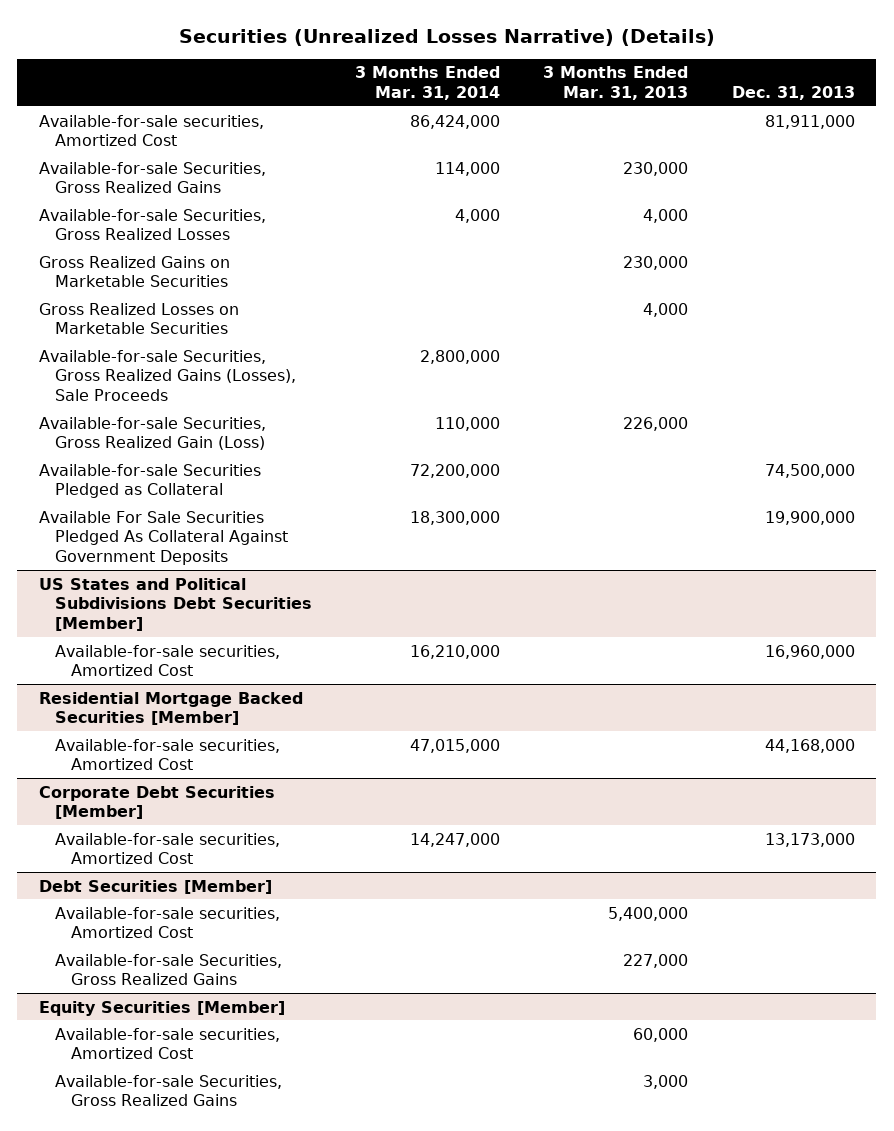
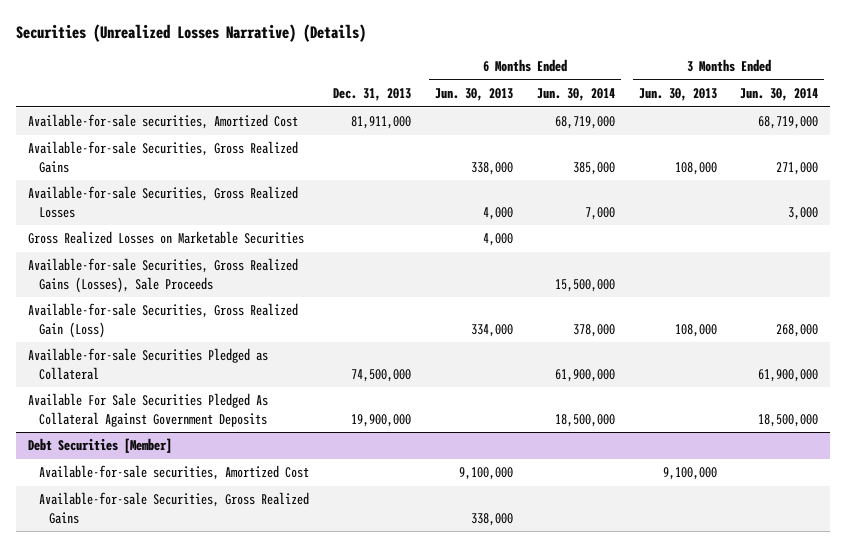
- | 3 Months Ended Mar. 31, 2014 | 3 Months Ended Mar. 31, 2013 | Dec. 31, 2013
+ | Dec. 31, 2013 | 6 Months Ended Jun. 30, 2013 | 6 Months Ended Jun. 30, 2014 | 3 Months Ended Jun. 30, 2013 | 3 Months Ended Jun. 30, 2014
- Gross Realized Gains on Marketable Securities | | 230,000 |
- US States and Political Subdivisions Debt Securities [Member]
- Available-for-sale securities, Amortized Cost | 16,210,000 | | 16,960,000
- Residential Mortgage Backed Securities [Member]
- Available-for-sale securities, Amortized Cost | 47,015,000 | | 44,168,000
- Corporate Debt Securities [Member]
- Available-for-sale securities, Amortized Cost | 14,247,000 | | 13,173,000
- Equity Securities [Member]
- Available-for-sale securities, Amortized Cost | | 60,000 |
- Available-for-sale Securities, Gross Realized Gains | | 3,000 |

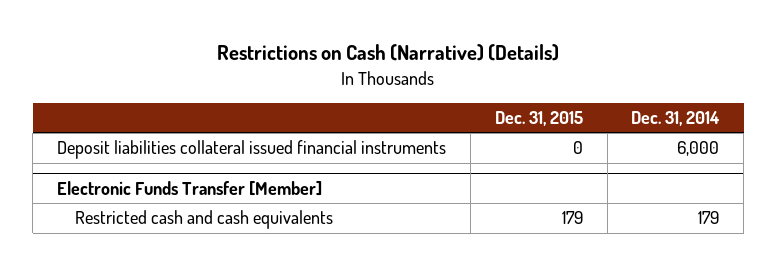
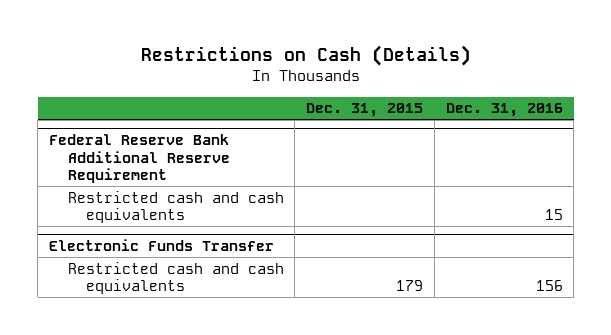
- Restrictions on Cash (Narrative) (Details)
+ Restrictions on Cash (Details)
- | Dec. 31, 2015 | Dec. 31, 2014
+ | Dec. 31, 2015 | Dec. 31, 2016
- Deposit liabilities collateral issued financial instruments | 0 | 6,000
- Electronic Funds Transfer [Member]
+ Federal Reserve Bank Additional Reserve Requirement
+ Restricted cash and cash equivalents | | 15
+ Electronic Funds Transfer

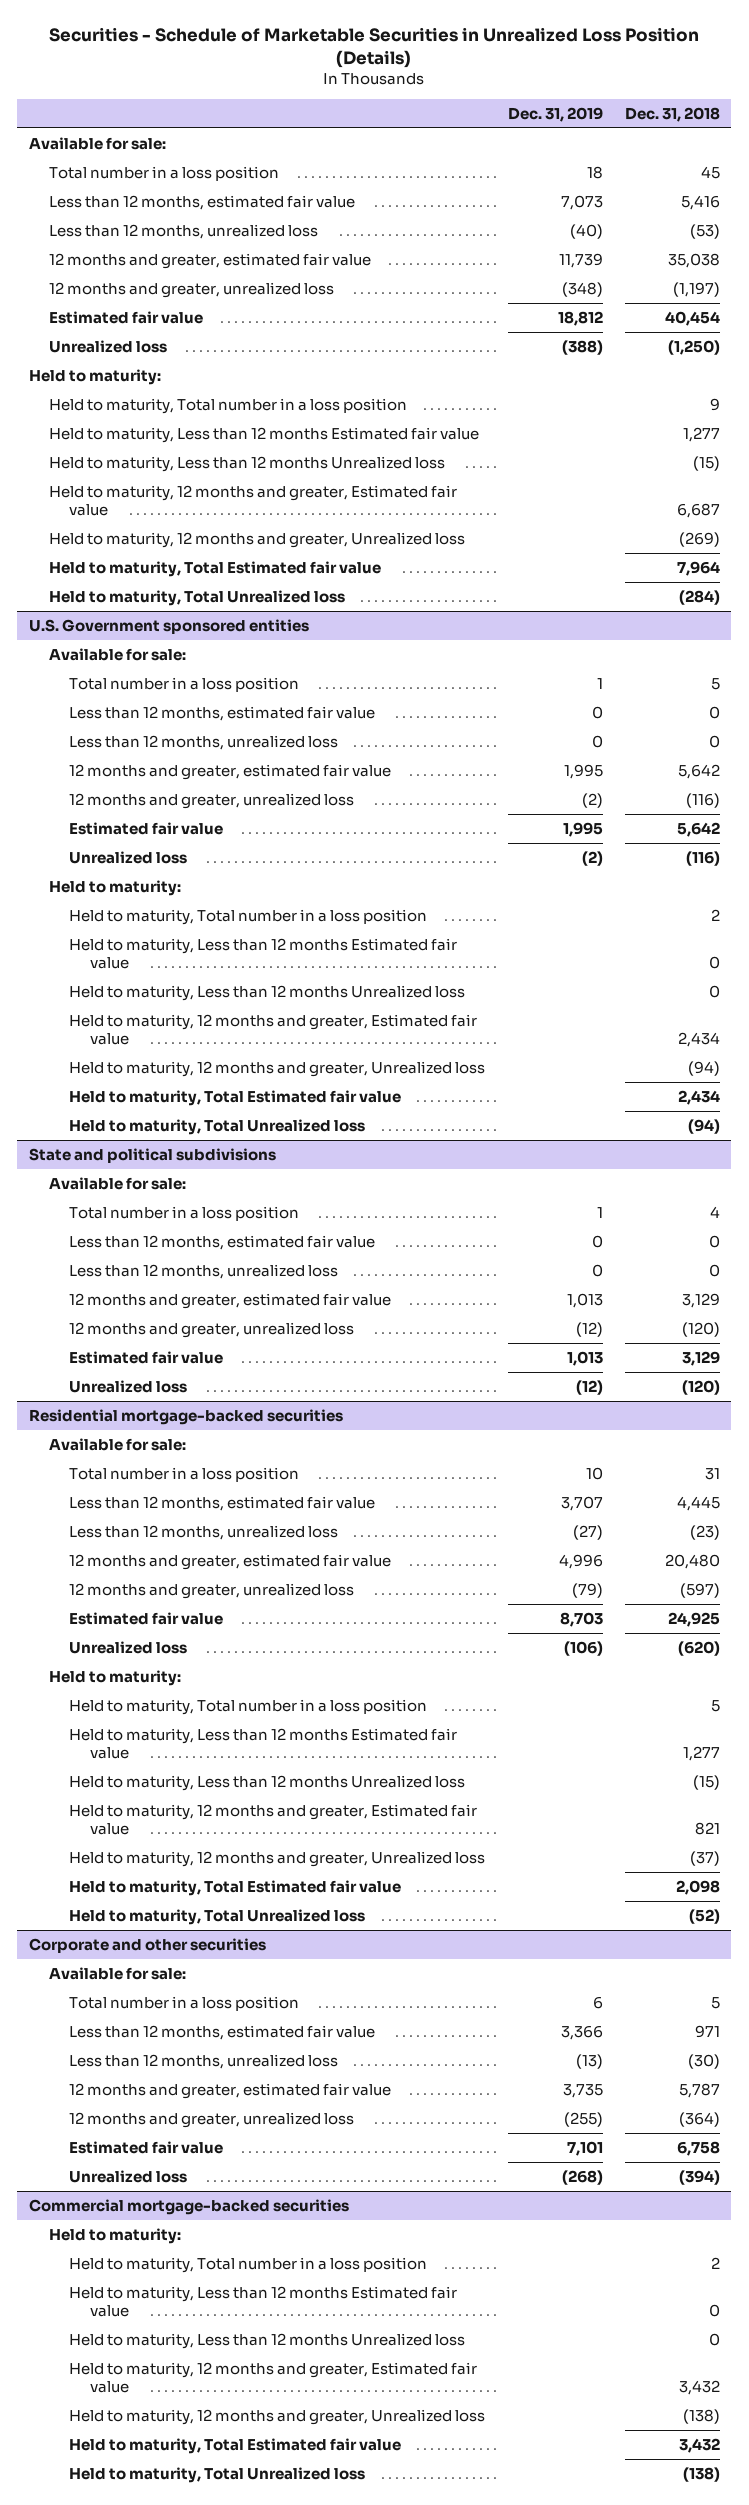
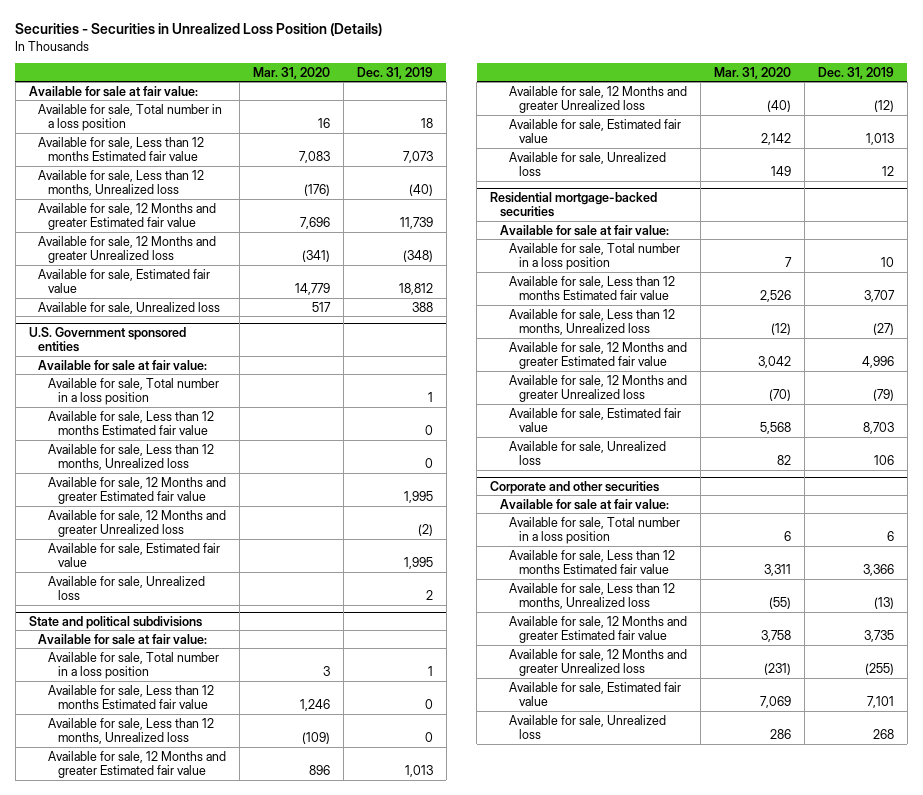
- Securities - Schedule of Marketable Securities in Unrealized Loss Position (Details)
+ Securities - Securities in Unrealized Loss Position (Details)
- | Dec. 31, 2019 | Dec. 31, 2018
+ | Mar. 31, 2020 | Dec. 31, 2019
- Available for sale:
- Total number in a loss position | 18 | 45
- Less than 12 months, estimated fair value | 7,073 | 5,416
- Less than 12 months, unrealized loss | (40) | (53)
- 12 months and greater, estimated fair value | 11,739 | 35,038
- 12 months and greater, unrealized loss | (348) | (1,197)
- Estimated fair value | 18,812 | 40,454
- Unrealized loss | (388) | (1,250)
- Held to maturity:
- Held to maturity, Total number in a loss position | | 9
- Held to maturity, Less than 12 months Estimated fair value | | 1,277
- Held to maturity, Less than 12 months Unrealized loss | | (15)
- Held to maturity, 12 months and greater, Estimated fair value | | 6,687
- Held to maturity, 12 months and greater, Unrealized loss | | (269)
- Held to maturity, Total Estimated fair value | | 7,964
- Held to maturity, Total Unrealized loss | | (284)
+ Available for sale at fair value:
+ Available for sale, Total number in a loss position | 16 | 18
+ Available for sale, Less than 12 months Estimated fair value | 7,083 | 7,073
+ Available for sale, Less than 12 months, Unrealized loss | (176) | (40)
+ Available for sale, 12 Months and greater Estimated fair value | 7,696 | 11,739
+ Available for sale, 12 Months and greater Unrealized loss | (341) | (348)
+ Available for sale, Estimated fair value | 14,779 | 18,812
+ Available for sale, Unrealized loss | 517 | 388
@ U.S. Government sponsored entities
- Available for sale:
- Total number in a loss position | 1 | 5
- Less than 12 months, estimated fair value | 0 | 0
- Less than 12 months, unrealized loss | 0 | 0
- 12 months and greater, estimated fair value | 1,995 | 5,642
- 12 months and greater, unrealized loss | (2) | (116)
- Estimated fair value | 1,995 | 5,642
- Unrealized loss | (2) | (116)
- Held to maturity:
- Held to maturity, Total number in a loss position | | 2
- Held to maturity, Less than 12 months Estimated fair value | | 0
- Held to maturity, Less than 12 months Unrealized loss | | 0
- Held to maturity, 12 months and greater, Estimated fair value | | 2,434
- Held to maturity, 12 months and greater, Unrealized loss | | (94)
- Held to maturity, Total Estimated fair value | | 2,434
- Held to maturity, Total Unrealized loss | | (94)
+ Available for sale at fair value:
+ Available for sale, Total number in a loss position | | 1
+ Available for sale, Less than 12 months Estimated fair value | | 0
+ Available for sale, Less than 12 months, Unrealized loss | | 0
+ Available for sale, 12 Months and greater Estimated fair value | | 1,995
+ Available for sale, 12 Months and greater Unrealized loss | | (2)
+ Available for sale, Estimated fair value | | 1,995
+ Available for sale, Unrealized loss | | 2
@ State and political subdivisions
- Available for sale:
- Total number in a loss position | 1 | 4
- Less than 12 months, estimated fair value | 0 | 0
- Less than 12 months, unrealized loss | 0 | 0
- 12 months and greater, estimated fair value | 1,013 | 3,129
- 12 months and greater, unrealized loss | (12) | (120)
- Estimated fair value | 1,013 | 3,129
- Unrealized loss | (12) | (120)
+ Available for sale at fair value:
+ Available for sale, Total number in a loss position | 3 | 1
+ Available for sale, Less than 12 months Estimated fair value | 1,246 | 0
+ Available for sale, Less than 12 months, Unrealized loss | (109) | 0
+ Available for sale, 12 Months and greater Estimated fair value | 896 | 1,013
+ Available for sale, 12 Months and greater Unrealized loss | (40) | (12)
+ Available for sale, Estimated fair value | 2,142 | 1,013
+ Available for sale, Unrealized loss | 149 | 12
@ Residential mortgage-backed securities
- Available for sale:
- Total number in a loss position | 10 | 31
- Less than 12 months, estimated fair value | 3,707 | 4,445
- Less than 12 months, unrealized loss | (27) | (23)
- 12 months and greater, estimated fair value | 4,996 | 20,480
- 12 months and greater, unrealized loss | (79) | (597)
- Estimated fair value | 8,703 | 24,925
- Unrealized loss | (106) | (620)
- Held to maturity:
- Held to maturity, Total number in a loss position | | 5
- Held to maturity, Less than 12 months Estimated fair value | | 1,277
- Held to maturity, Less than 12 months Unrealized loss | | (15)
- Held to maturity, 12 months and greater, Estimated fair value | | 821
- Held to maturity, 12 months and greater, Unrealized loss | | (37)
- Held to maturity, Total Estimated fair value | | 2,098
- Held to maturity, Total Unrealized loss | | (52)
+ Available for sale at fair value:
+ Available for sale, Total number in a loss position | 7 | 10
+ Available for sale, Less than 12 months Estimated fair value | 2,526 | 3,707
+ Available for sale, Less than 12 months, Unrealized loss | (12) | (27)
+ Available for sale, 12 Months and greater Estimated fair value | 3,042 | 4,996
+ Available for sale, 12 Months and greater Unrealized loss | (70) | (79)
+ Available for sale, Estimated fair value | 5,568 | 8,703
+ Available for sale, Unrealized loss | 82 | 106
@ Corporate and other securities
- Available for sale:
- Total number in a loss position | 6 | 5
- Less than 12 months, estimated fair value | 3,366 | 971
- Less than 12 months, unrealized loss | (13) | (30)
- 12 months and greater, estimated fair value | 3,735 | 5,787
- 12 months and greater, unrealized loss | (255) | (364)
- Estimated fair value | 7,101 | 6,758
- Unrealized loss | (268) | (394)
- Commercial mortgage-backed securities
- Held to maturity:
- Held to maturity, Total number in a loss position | | 2
- Held to maturity, Less than 12 months Estimated fair value | | 0
- Held to maturity, Less than 12 months Unrealized loss | | 0
- Held to maturity, 12 months and greater, Estimated fair value | | 3,432
- Held to maturity, 12 months and greater, Unrealized loss | | (138)
- Held to maturity, Total Estimated fair value | | 3,432
- Held to maturity, Total Unrealized loss | | (138)
@ Corporate and other securities
+ Available for sale at fair value:
+ Available for sale, Total number in a loss position | 6 | 6
+ Available for sale, Less than 12 months Estimated fair value | 3,311 | 3,366
+ Available for sale, Less than 12 months, Unrealized loss | (55) | (13)
+ Available for sale, 12 Months and greater Estimated fair value | 3,758 | 3,735
+ Available for sale, 12 Months and greater Unrealized loss | (231) | (255)
+ Available for sale, Estimated fair value | 7,069 | 7,101
+ Available for sale, Unrealized loss | 286 | 268

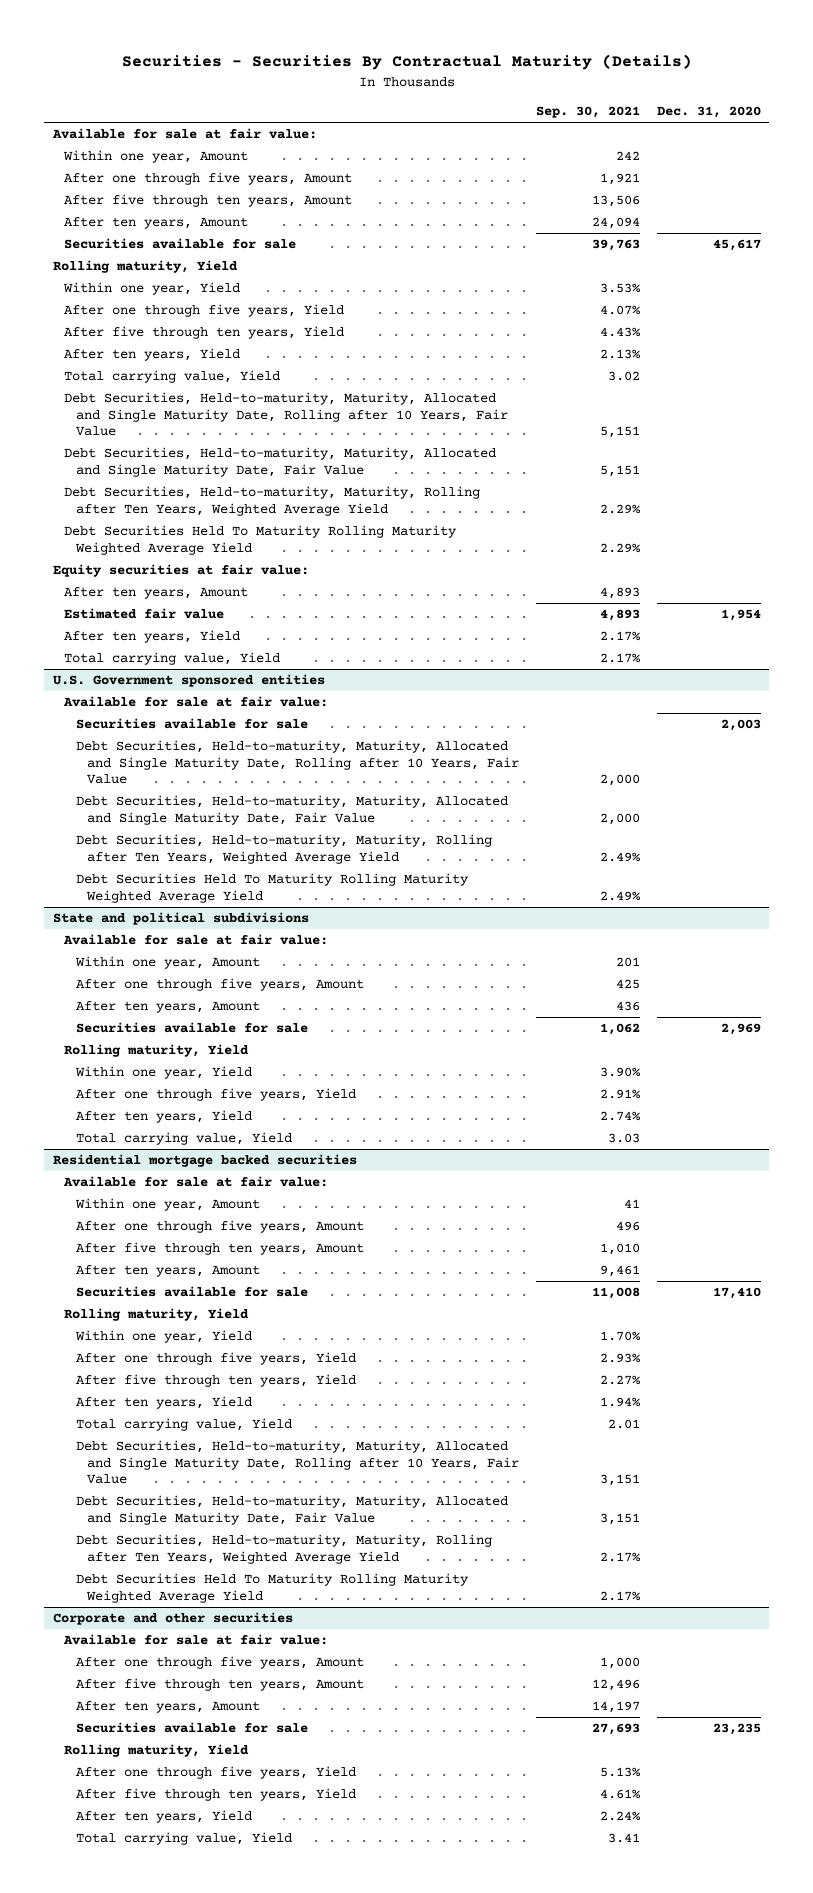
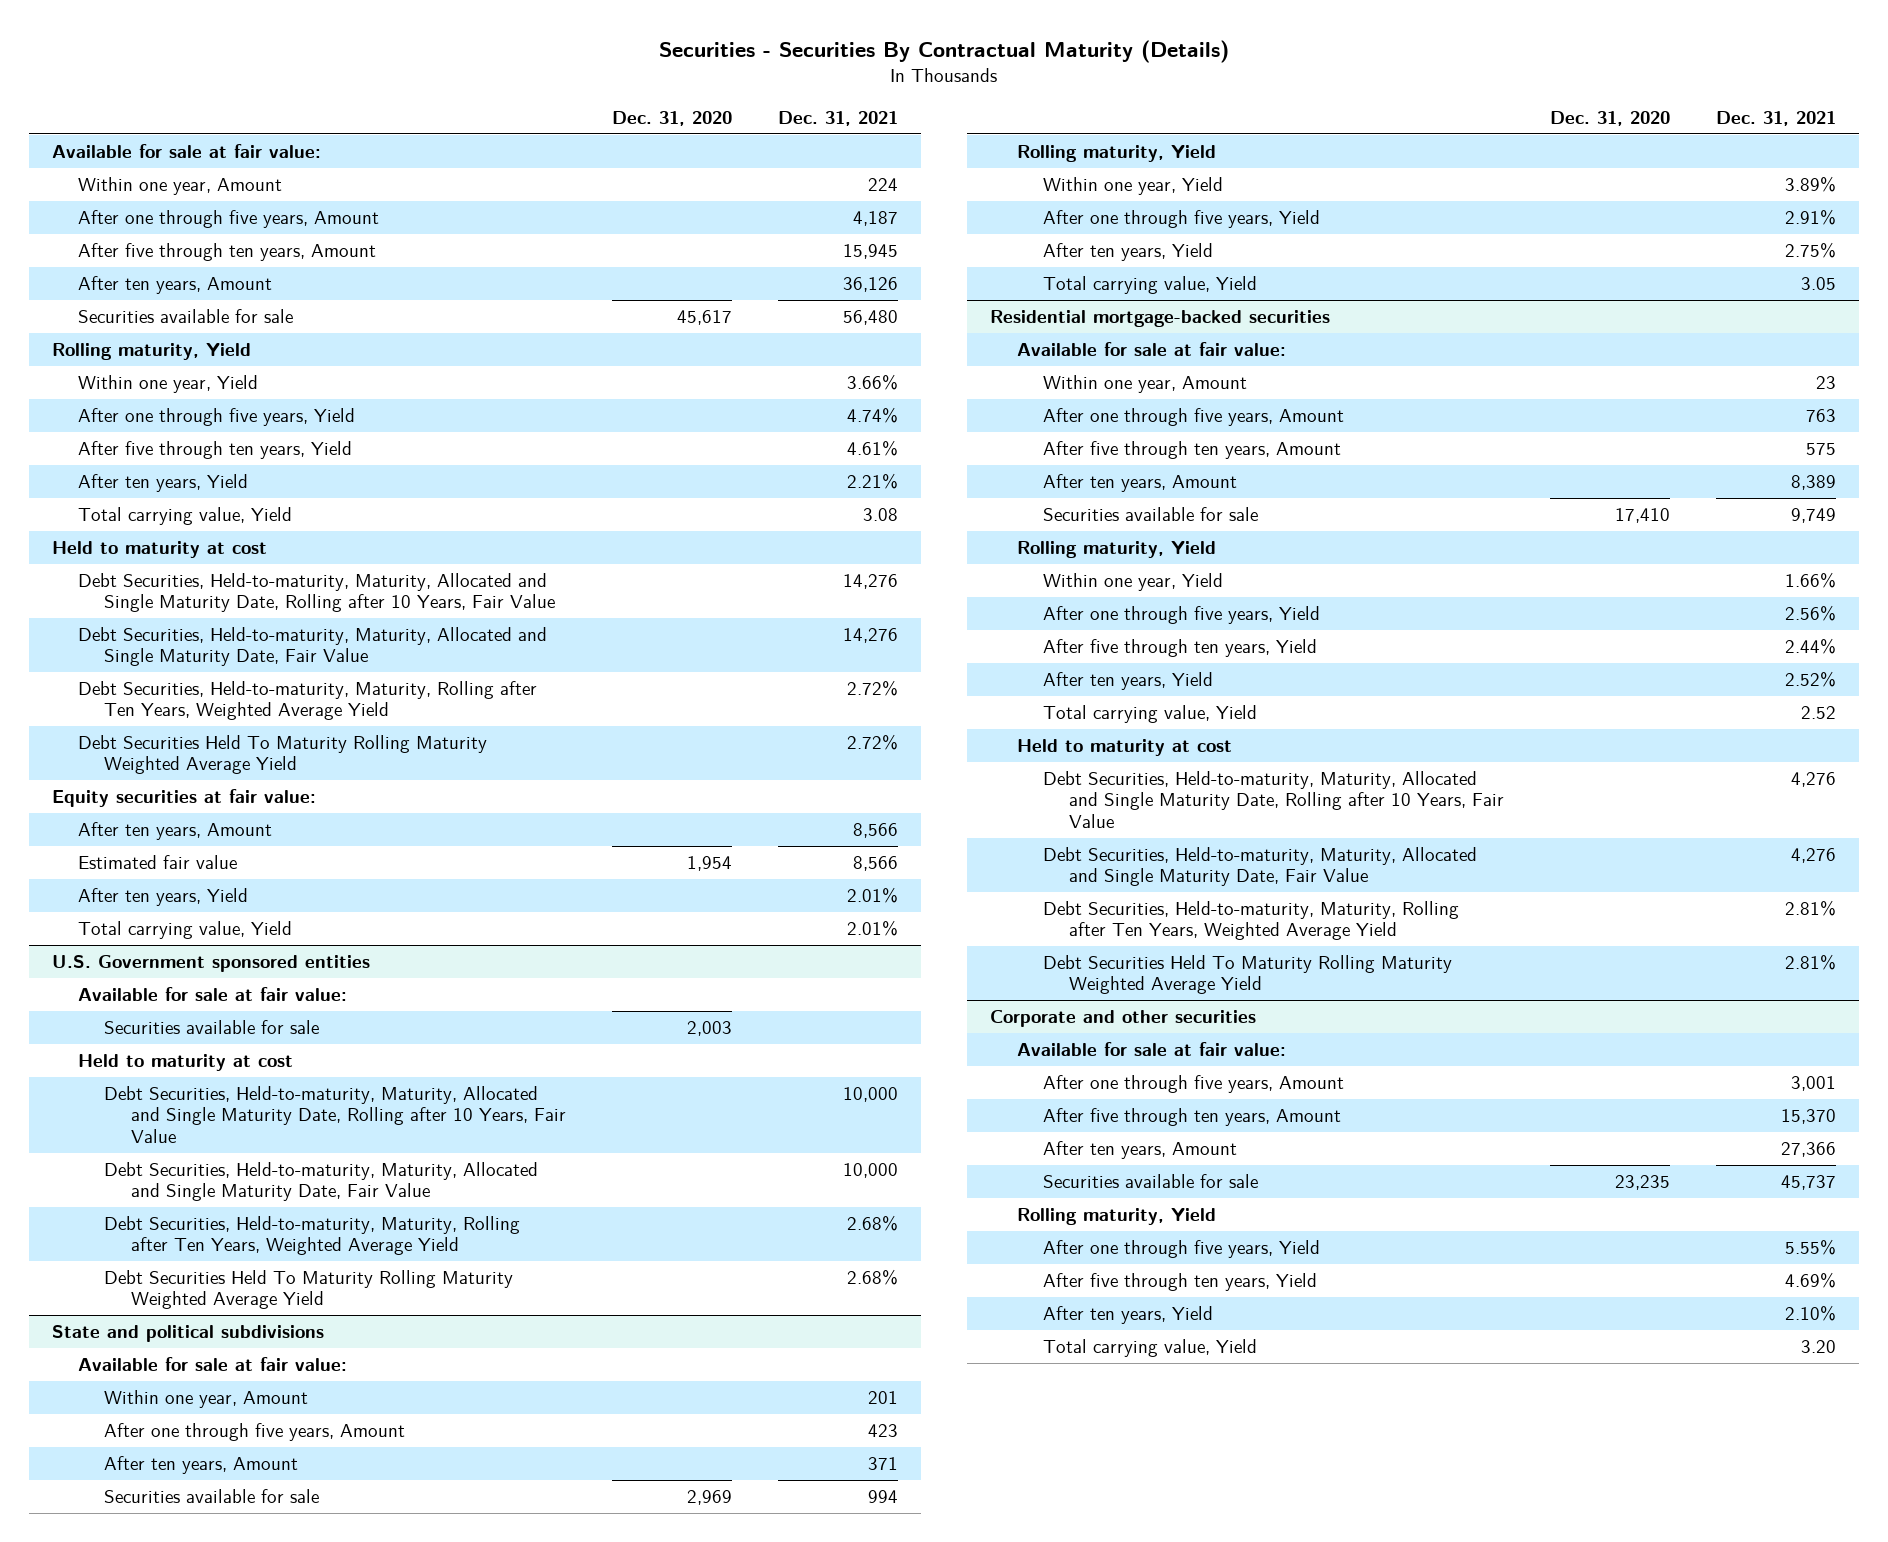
- | Sep. 30, 2021 | Dec. 31, 2020
+ | Dec. 31, 2020 | Dec. 31, 2021
+ Held to maturity at cost
@ U.S. Government sponsored entities
+ Held to maturity at cost
- Residential mortgage backed securities
+ Residential mortgage-backed securities
+ Held to maturity at cost

